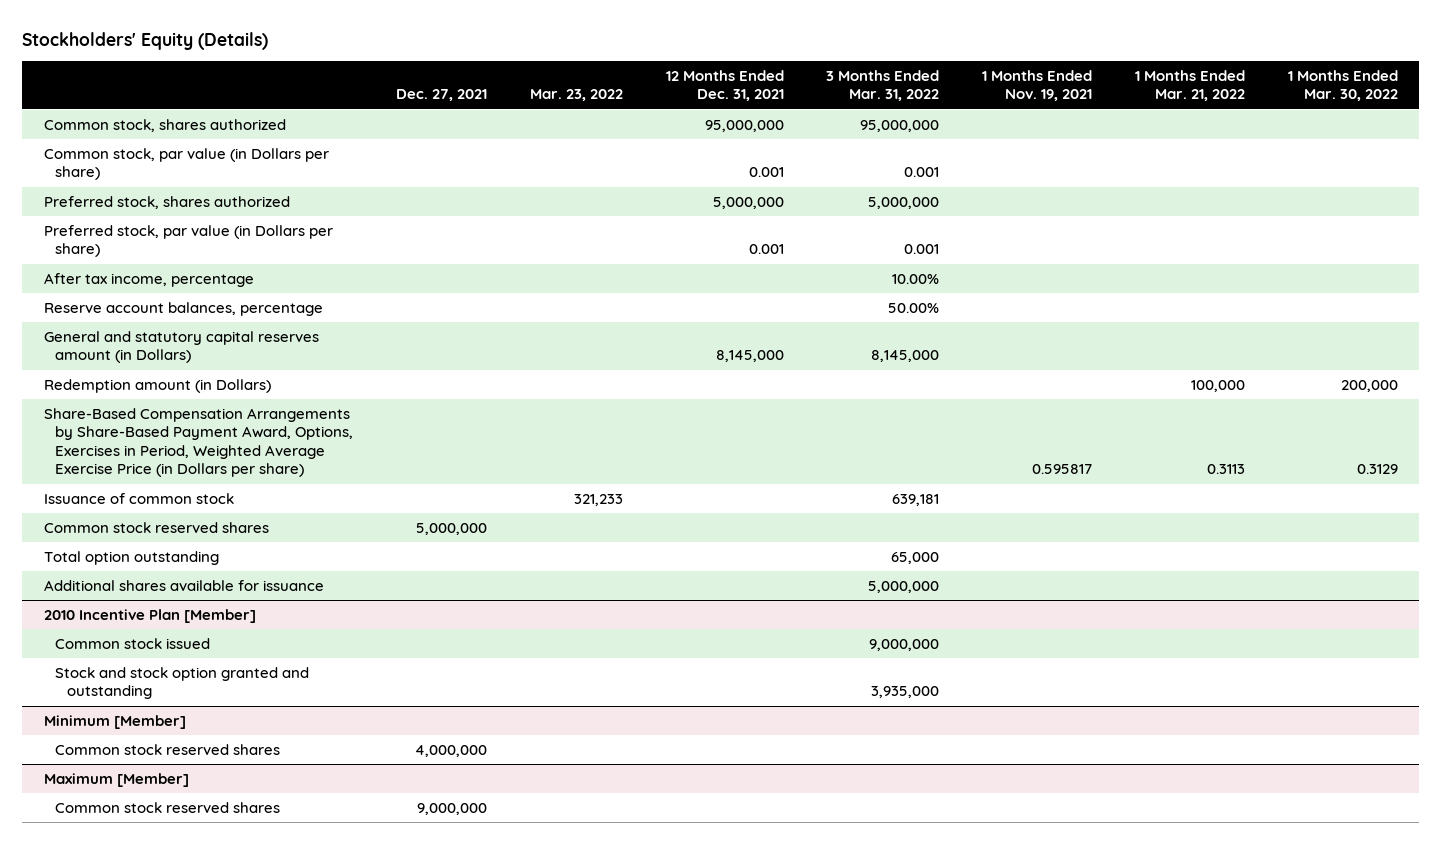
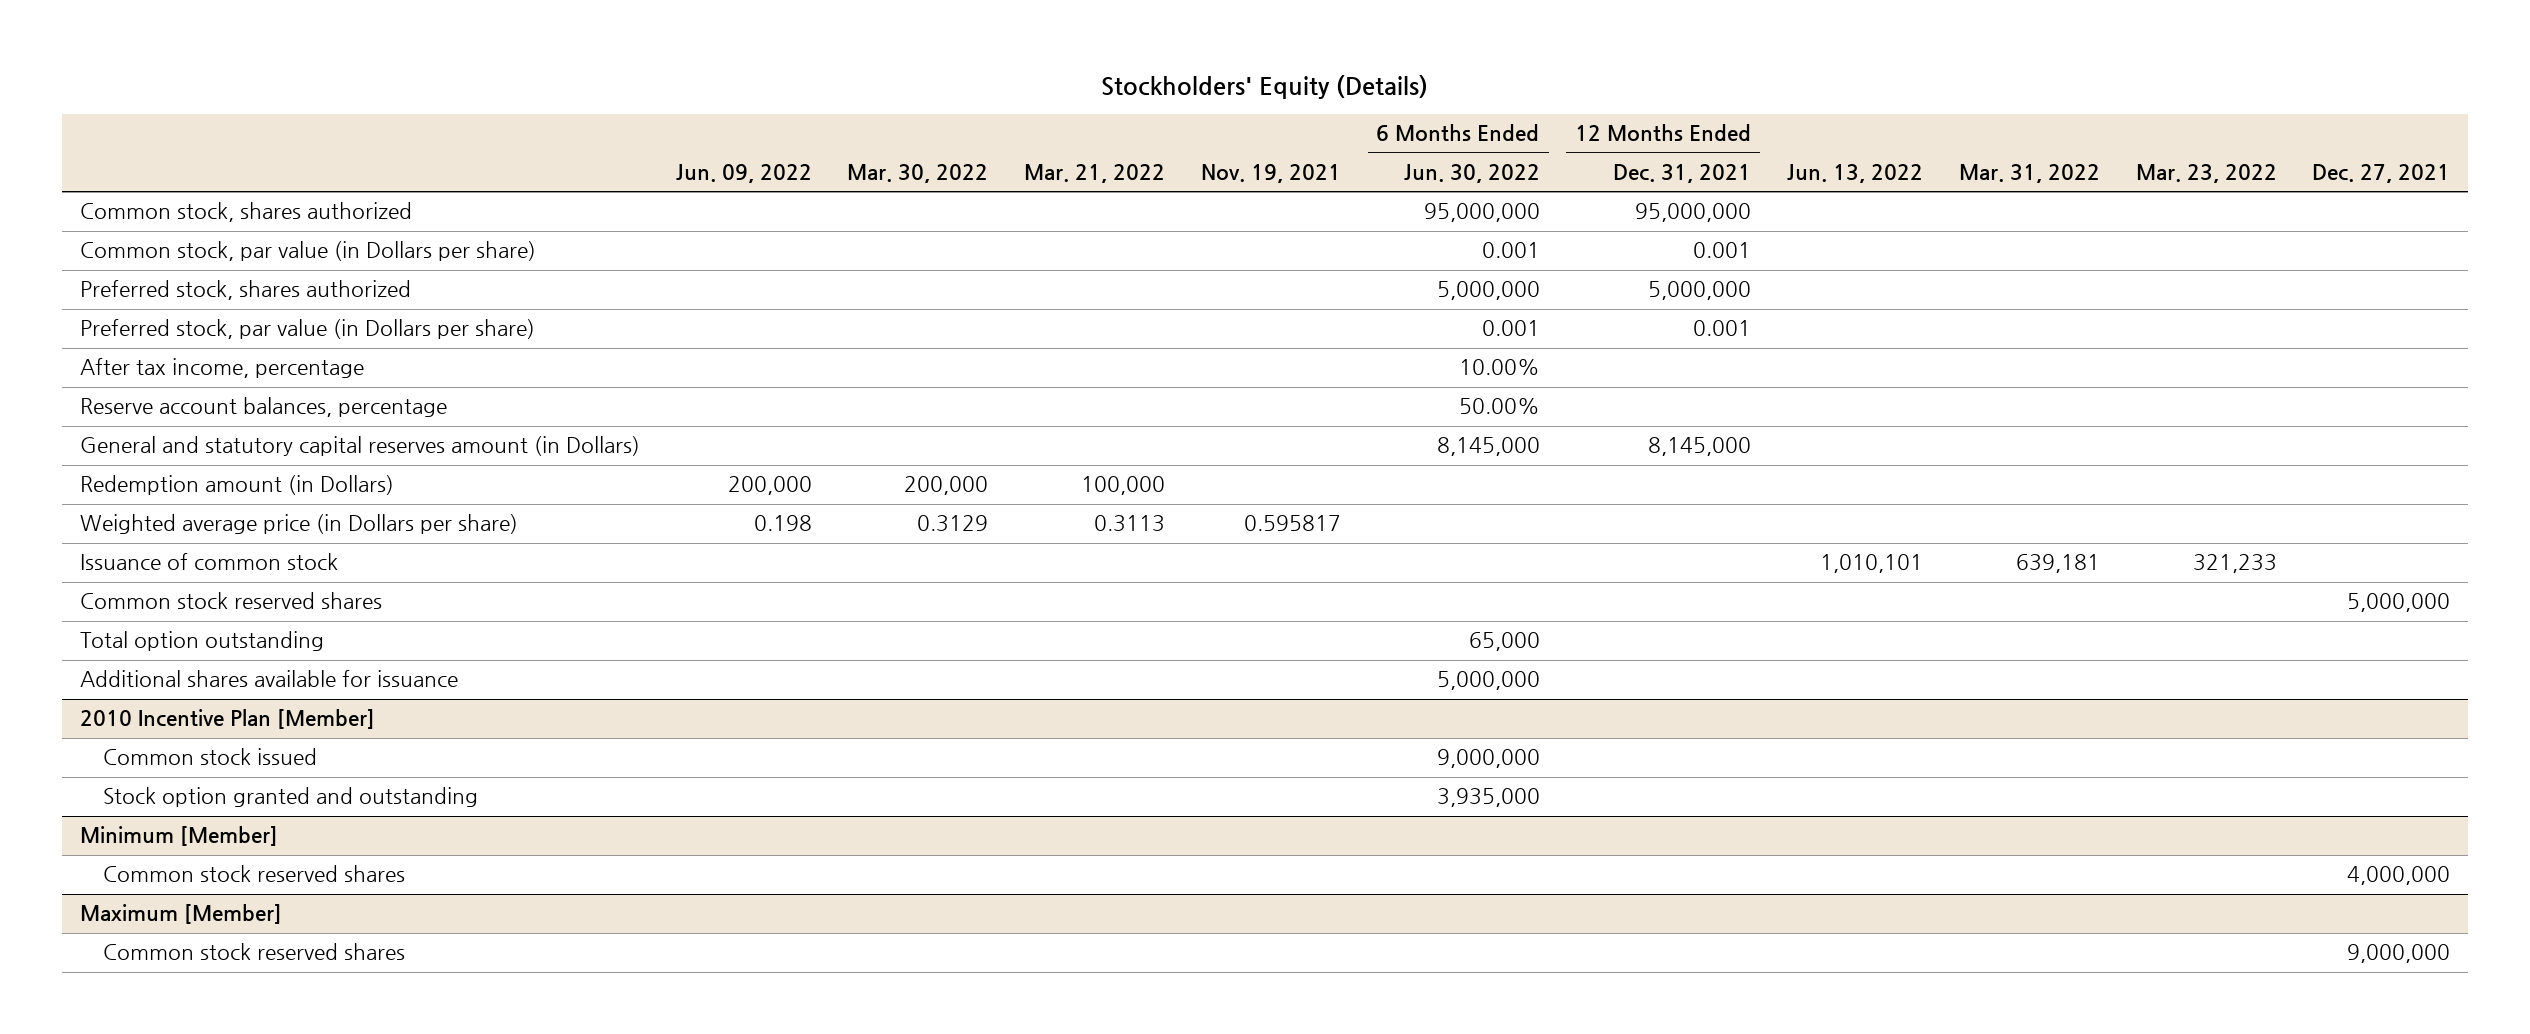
- | Dec. 27, 2021 | Mar. 23, 2022 | 12 Months Ended Dec. 31, 2021 | 3 Months Ended Mar. 31, 2022 | 1 Months Ended Nov. 19, 2021 | 1 Months Ended Mar. 21, 2022 | 1 Months Ended Mar. 30, 2022
+ | Jun. 09, 2022 | Mar. 30, 2022 | Mar. 21, 2022 | Nov. 19, 2021 | 6 Months Ended Jun. 30, 2022 | 12 Months Ended Dec. 31, 2021 | Jun. 13, 2022 | Mar. 31, 2022 | Mar. 23, 2022 | Dec. 27, 2021
- Share-Based Compensation Arrangements by Share-Based Payment Award, Options, Exercises in Period, Weighted Average Exercise Price (in Dollars per share) | | | | | 0.595817 | 0.3113 | 0.3129
+ Weighted average price (in Dollars per share) | 0.198 | 0.3129 | 0.3113 | 0.595817 | | | | | |
@ 2010 Incentive Plan [Member]
- Stock and stock option granted and outstanding | | | | 3,935,000 | | |
+ Stock option granted and outstanding | | | | | 3,935,000 | | | | |

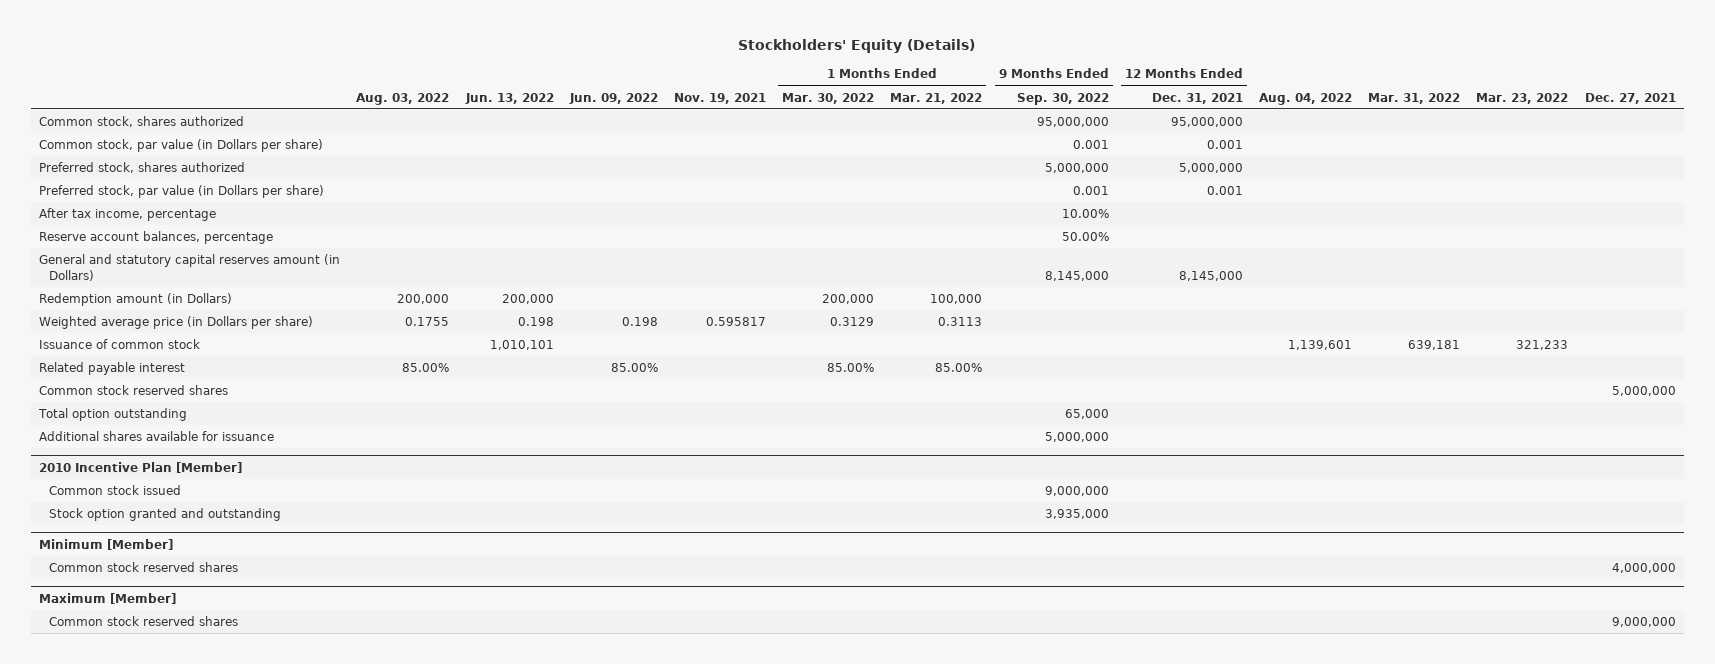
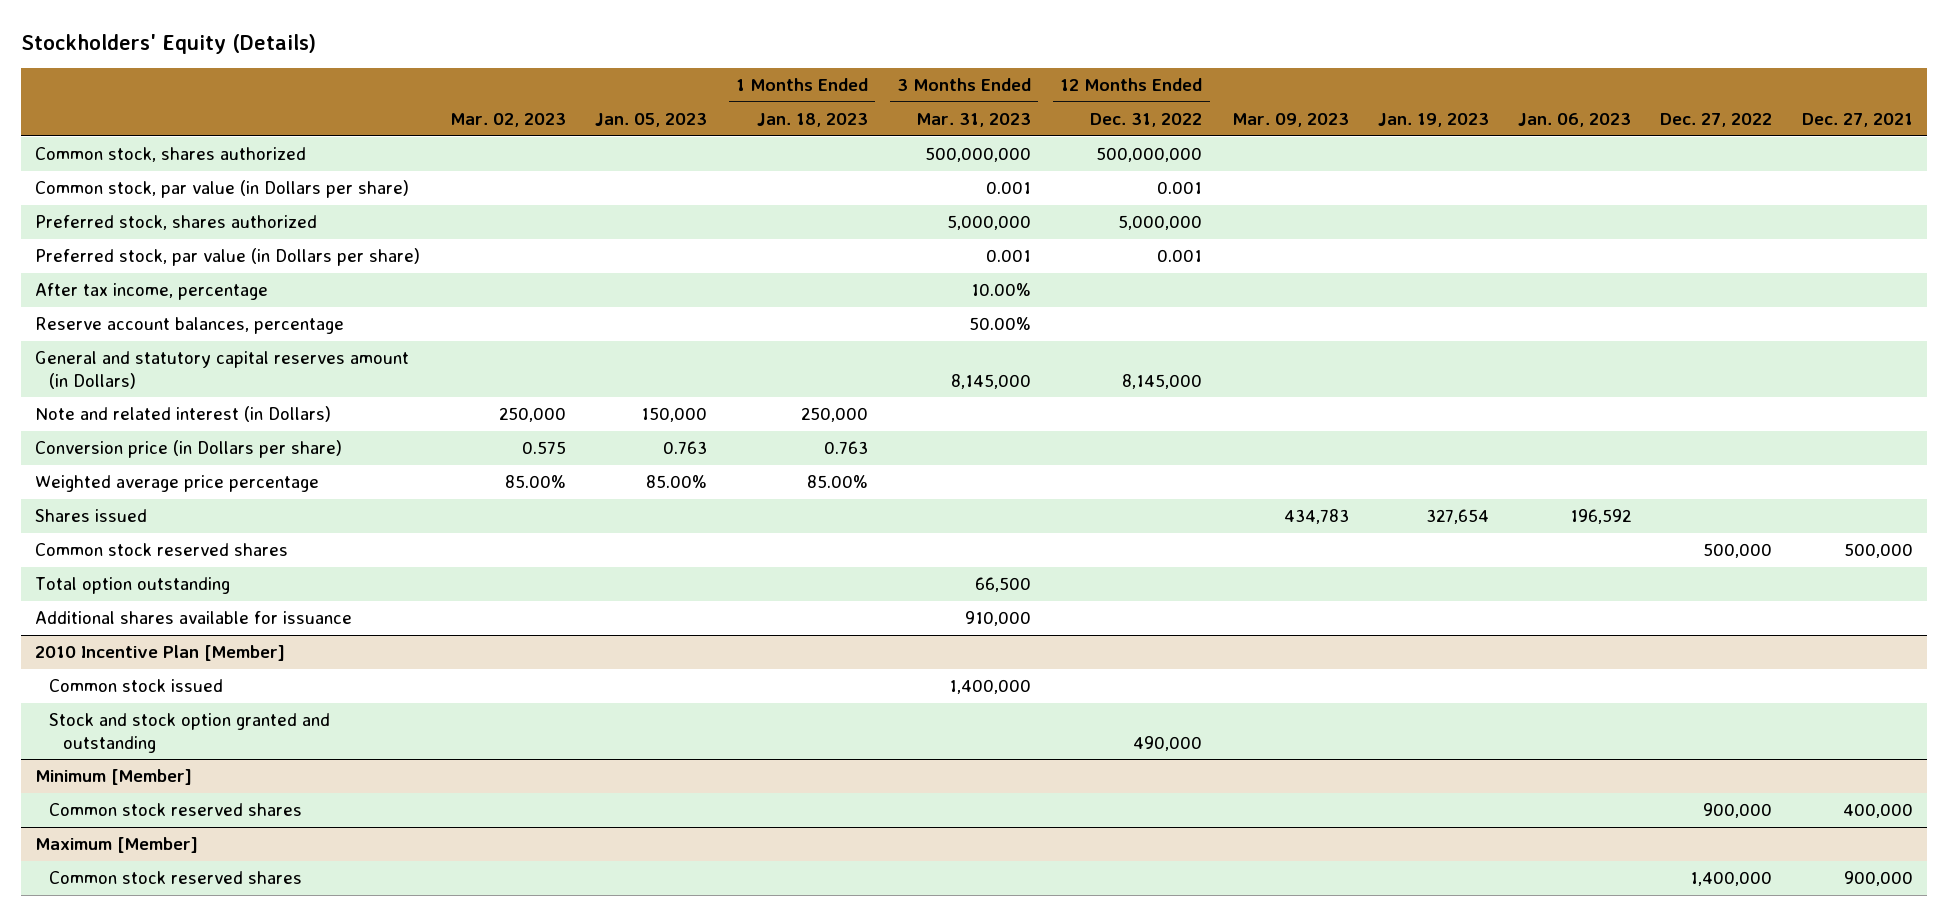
- | Aug. 03, 2022 | Jun. 13, 2022 | Jun. 09, 2022 | Nov. 19, 2021 | 1 Months Ended Mar. 30, 2022 | 1 Months Ended Mar. 21, 2022 | 9 Months Ended Sep. 30, 2022 | 12 Months Ended Dec. 31, 2021 | Aug. 04, 2022 | Mar. 31, 2022 | Mar. 23, 2022 | Dec. 27, 2021
+ | Mar. 02, 2023 | Jan. 05, 2023 | 1 Months Ended Jan. 18, 2023 | 3 Months Ended Mar. 31, 2023 | 12 Months Ended Dec. 31, 2022 | Mar. 09, 2023 | Jan. 19, 2023 | Jan. 06, 2023 | Dec. 27, 2022 | Dec. 27, 2021
- Redemption amount (in Dollars) | 200,000 | 200,000 | | | 200,000 | 100,000 | | | | | |
- Weighted average price (in Dollars per share) | 0.1755 | 0.198 | 0.198 | 0.595817 | 0.3129 | 0.3113 | | | | | |
- Issuance of common stock | | 1,010,101 | | | | | | | 1,139,601 | 639,181 | 321,233 |
- Related payable interest | 85.00% | | 85.00% | | 85.00% | 85.00% | | | | | |
- Common stock reserved shares | | | | | | | | | | | | 5,000,000
+ Note and related interest (in Dollars) | 250,000 | 150,000 | 250,000 | | | | | | |
+ Conversion price (in Dollars per share) | 0.575 | 0.763 | 0.763 | | | | | | |
+ Weighted average price percentage | 85.00% | 85.00% | 85.00% | | | | | | |
+ Shares issued | | | | | | 434,783 | 327,654 | 196,592 | |
+ Common stock reserved shares | | | | | | | | | 500,000 | 500,000
@ 2010 Incentive Plan [Member]
- Stock option granted and outstanding | | | | | | | 3,935,000 | | | | |
+ Stock and stock option granted and outstanding | | | | | 490,000 | | | | |
@ Minimum [Member]
- Common stock reserved shares | | | | | | | | | | | | 4,000,000
+ Common stock reserved shares | | | | | | | | | 900,000 | 400,000
@ Maximum [Member]
- Common stock reserved shares | | | | | | | | | | | | 9,000,000
+ Common stock reserved shares | | | | | | | | | 1,400,000 | 900,000

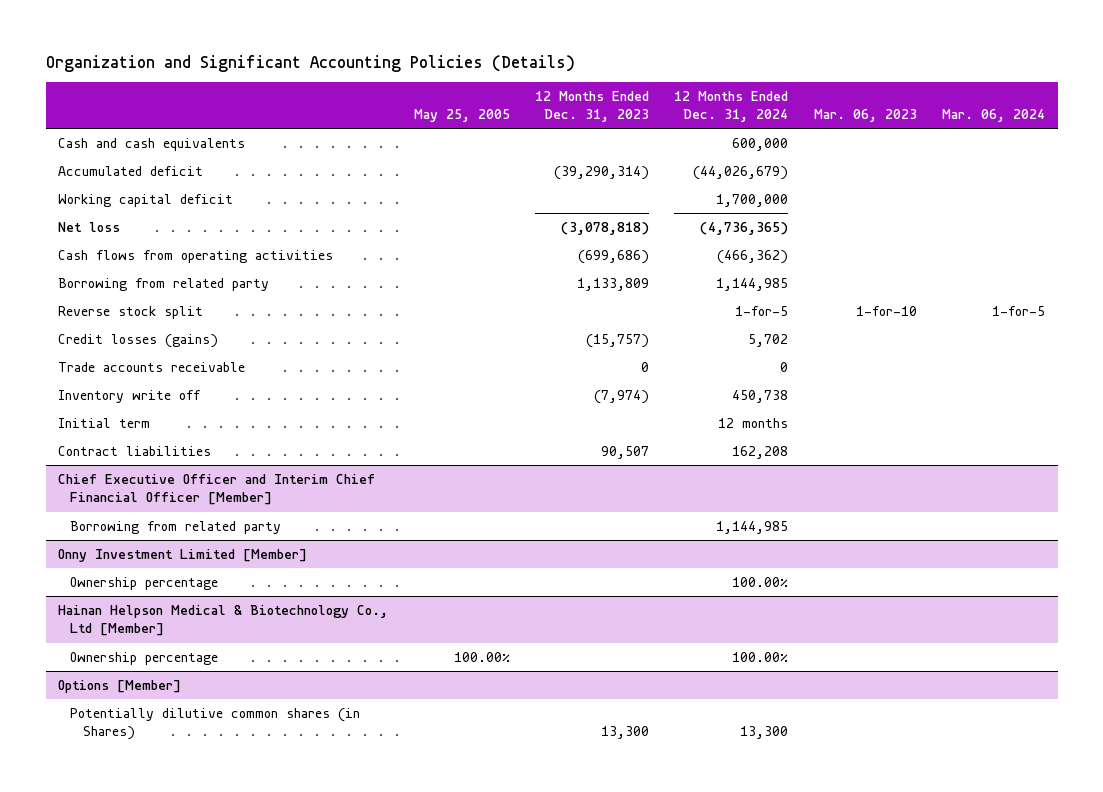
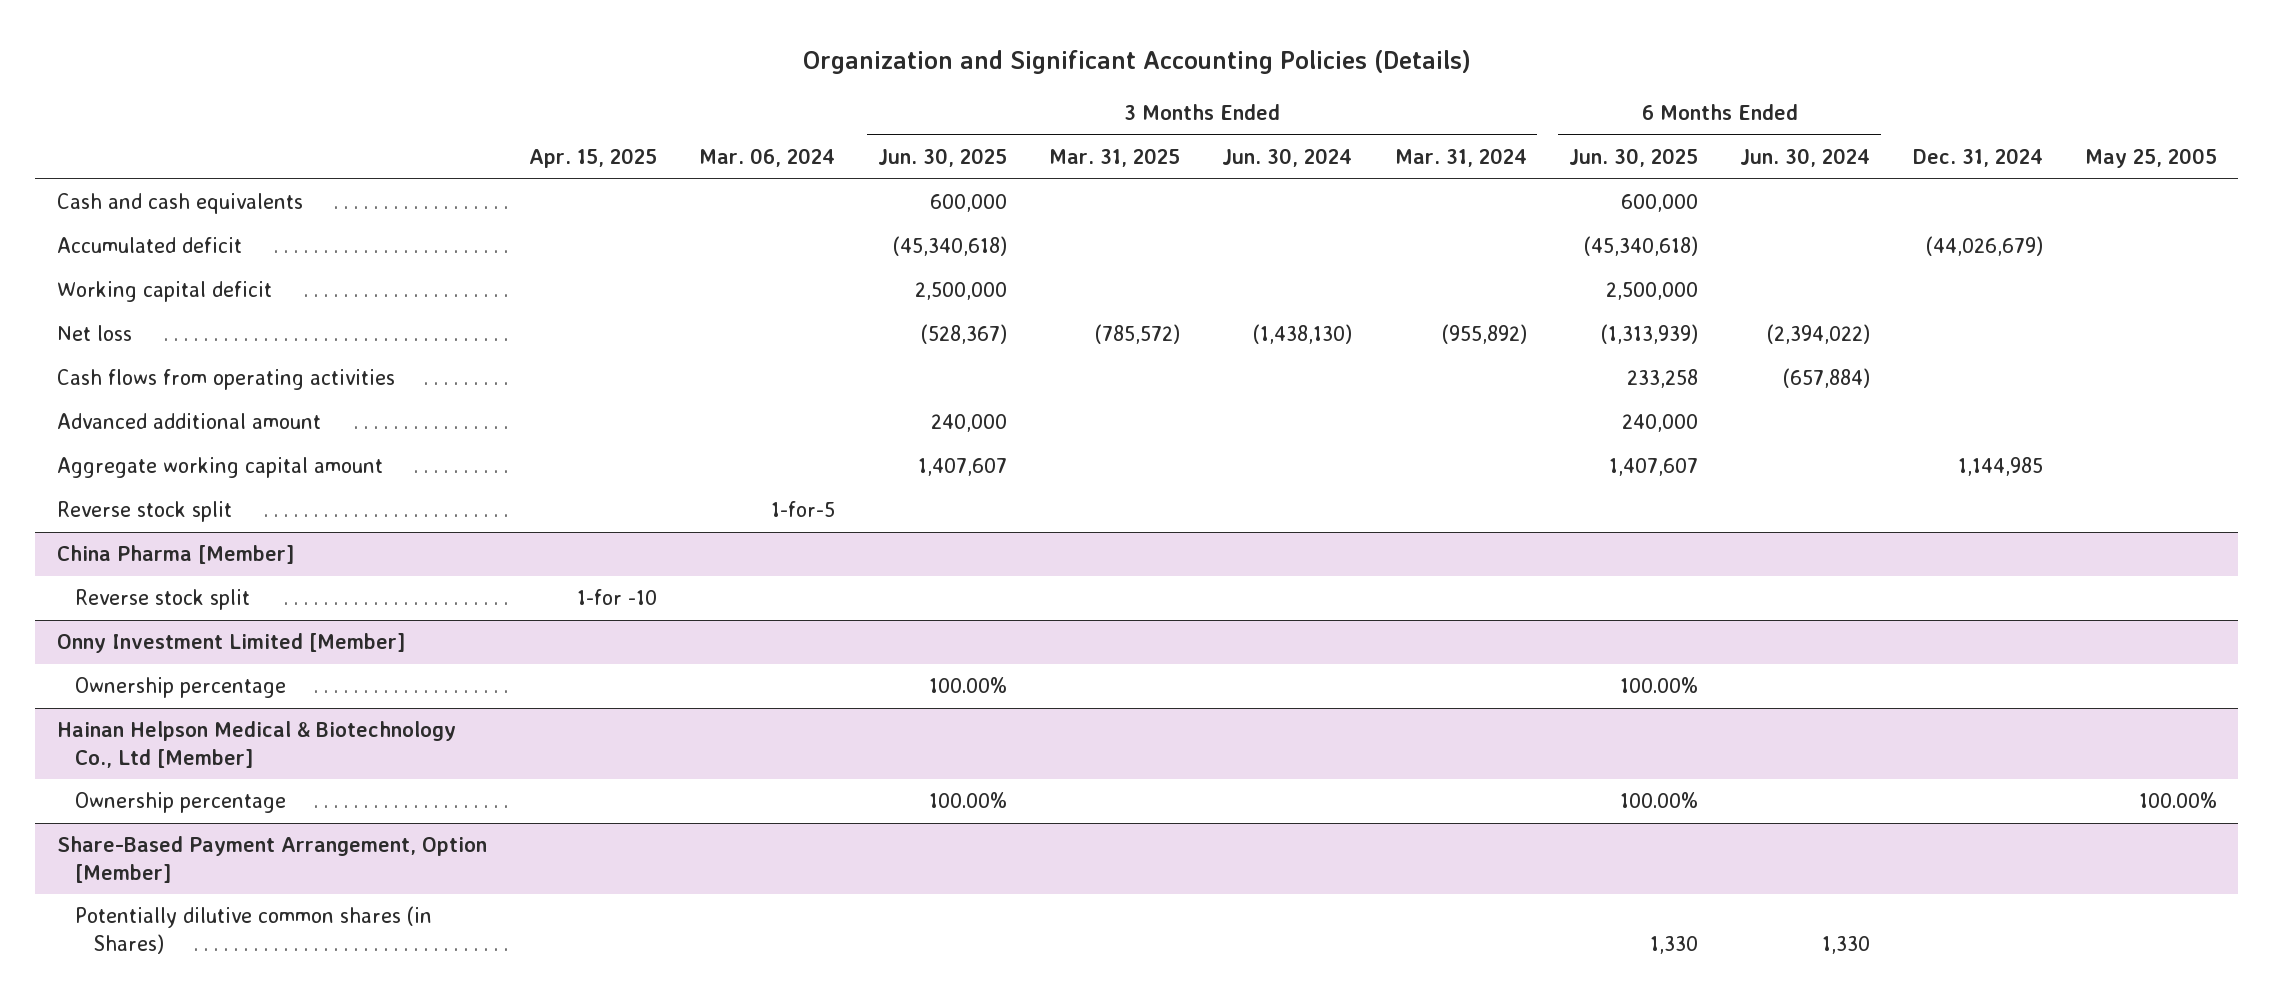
- | May 25, 2005 | 12 Months Ended Dec. 31, 2023 | 12 Months Ended Dec. 31, 2024 | Mar. 06, 2023 | Mar. 06, 2024
+ | Apr. 15, 2025 | Mar. 06, 2024 | 3 Months Ended Jun. 30, 2025 | 3 Months Ended Mar. 31, 2025 | 3 Months Ended Jun. 30, 2024 | 3 Months Ended Mar. 31, 2024 | 6 Months Ended Jun. 30, 2025 | 6 Months Ended Jun. 30, 2024 | Dec. 31, 2024 | May 25, 2005
- Borrowing from related party | | 1,133,809 | 1,144,985 | |
+ Advanced additional amount | | | 240,000 | | | | 240,000 | | |
+ Aggregate working capital amount | | | 1,407,607 | | | | 1,407,607 | | 1,144,985 |
- Credit losses (gains) | | (15,757) | 5,702 | |
- Trade accounts receivable | | 0 | 0 | |
- Inventory write off | | (7,974) | 450,738 | |
- Initial term | | | 12 months | |
- Contract liabilities | | 90,507 | 162,208 | |
- Chief Executive Officer and Interim Chief Financial Officer [Member]
- Borrowing from related party | | | 1,144,985 | |
+ China Pharma [Member]
+ Reverse stock split | 1-for -10 | | | | | | | | |
- Options [Member]
+ Share-Based Payment Arrangement, Option [Member]

